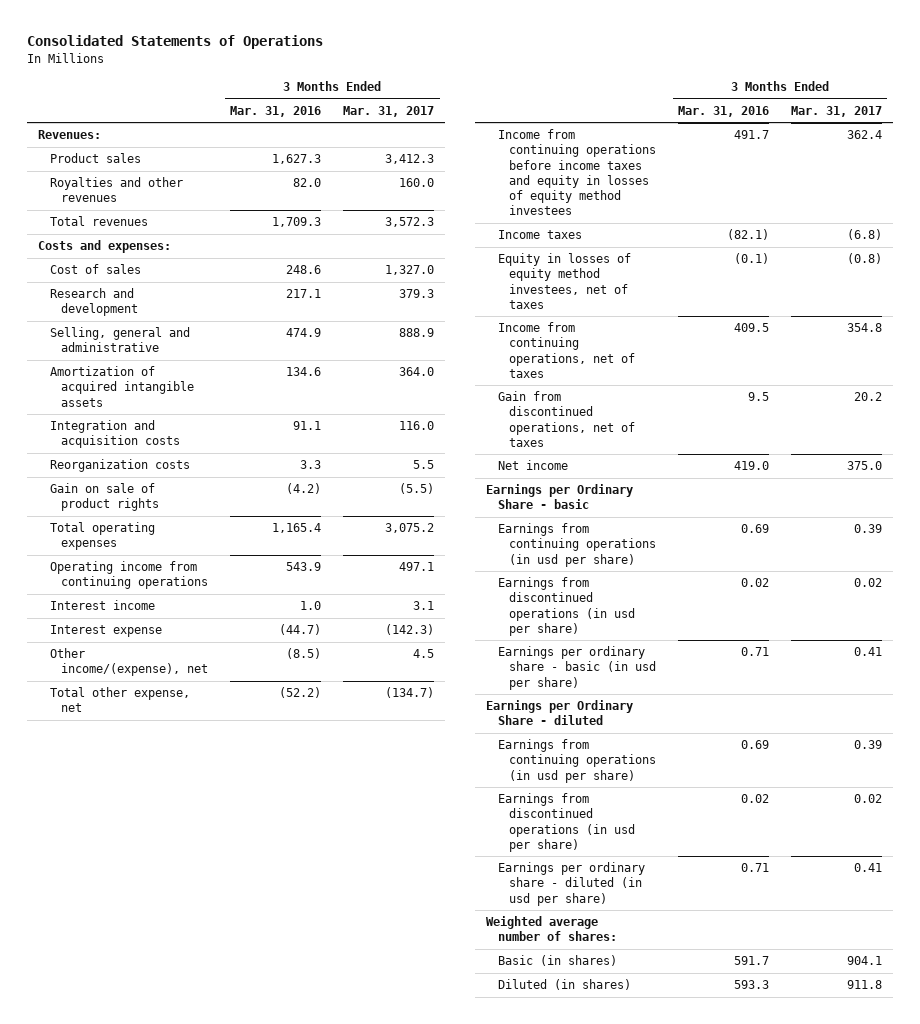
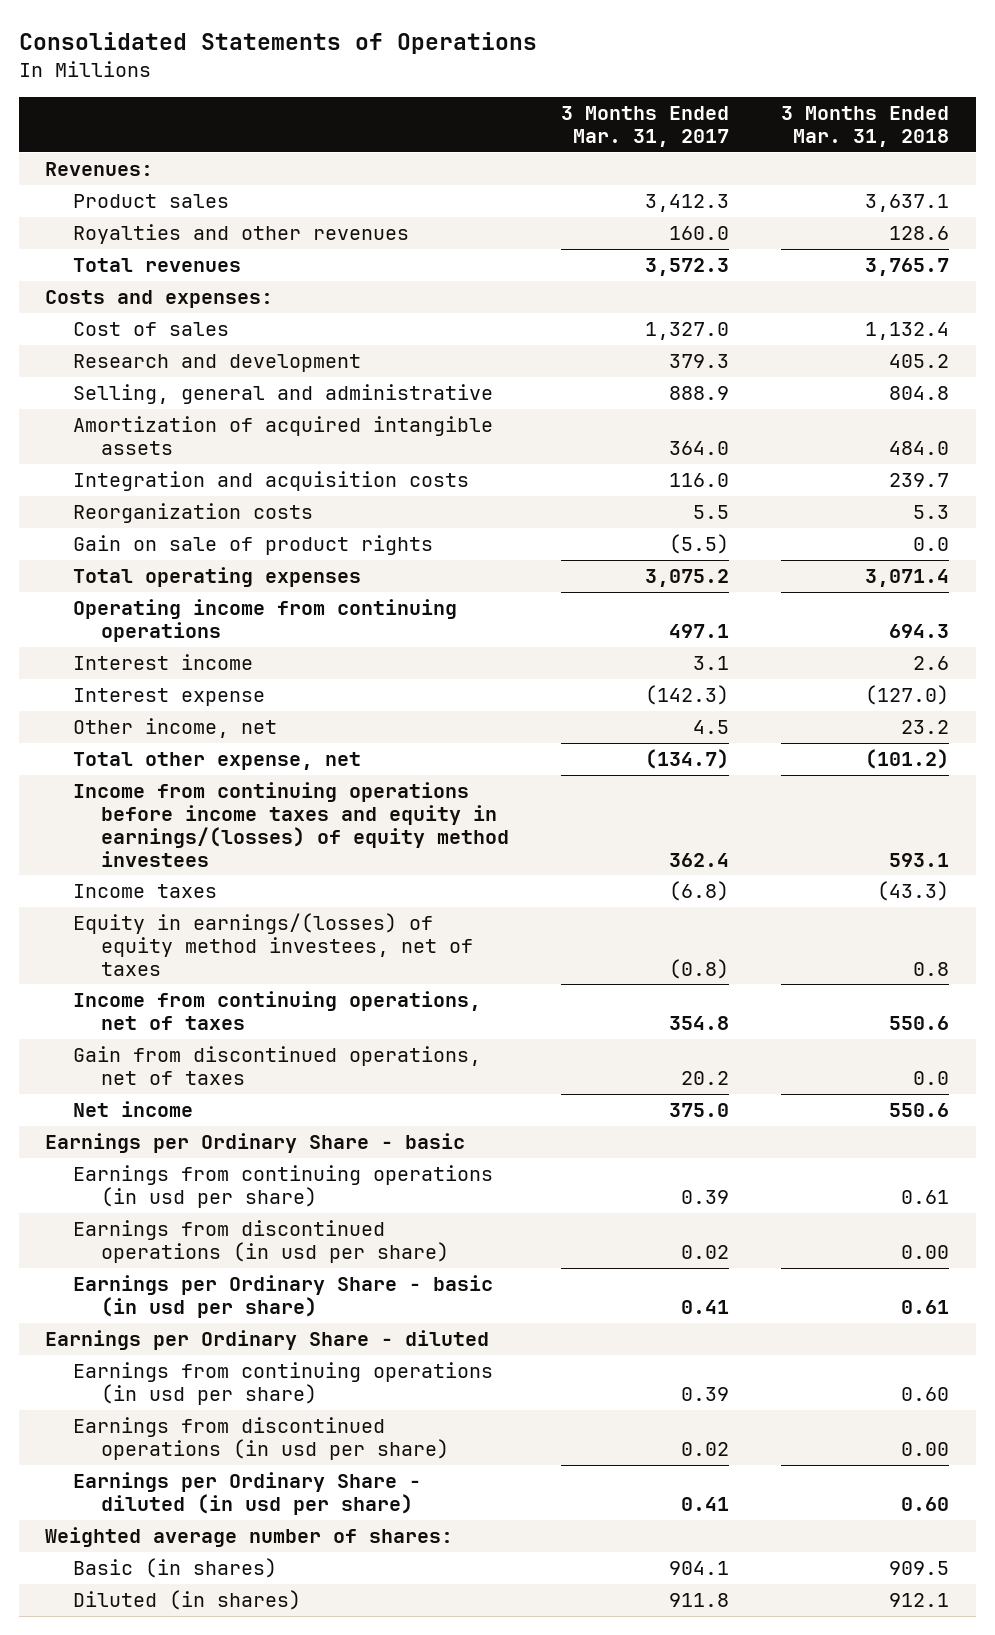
- | 3 Months Ended Mar. 31, 2016 | 3 Months Ended Mar. 31, 2017
+ | 3 Months Ended Mar. 31, 2017 | 3 Months Ended Mar. 31, 2018
- Other income/(expense), net | (8.5) | 4.5
+ Other income, net | 4.5 | 23.2
- Income from continuing operations before income taxes and equity in losses of equity method investees | 491.7 | 362.4
+ Income from continuing operations before income taxes and equity in earnings/(losses) of equity method investees | 362.4 | 593.1
- Equity in losses of equity method investees, net of taxes | (0.1) | (0.8)
+ Equity in earnings/(losses) of equity method investees, net of taxes | (0.8) | 0.8
- Earnings per ordinary share - basic (in usd per share) | 0.71 | 0.41
+ Earnings per Ordinary Share - basic (in usd per share) | 0.41 | 0.61
- Earnings per ordinary share - diluted (in usd per share) | 0.71 | 0.41
+ Earnings per Ordinary Share - diluted (in usd per share) | 0.41 | 0.60

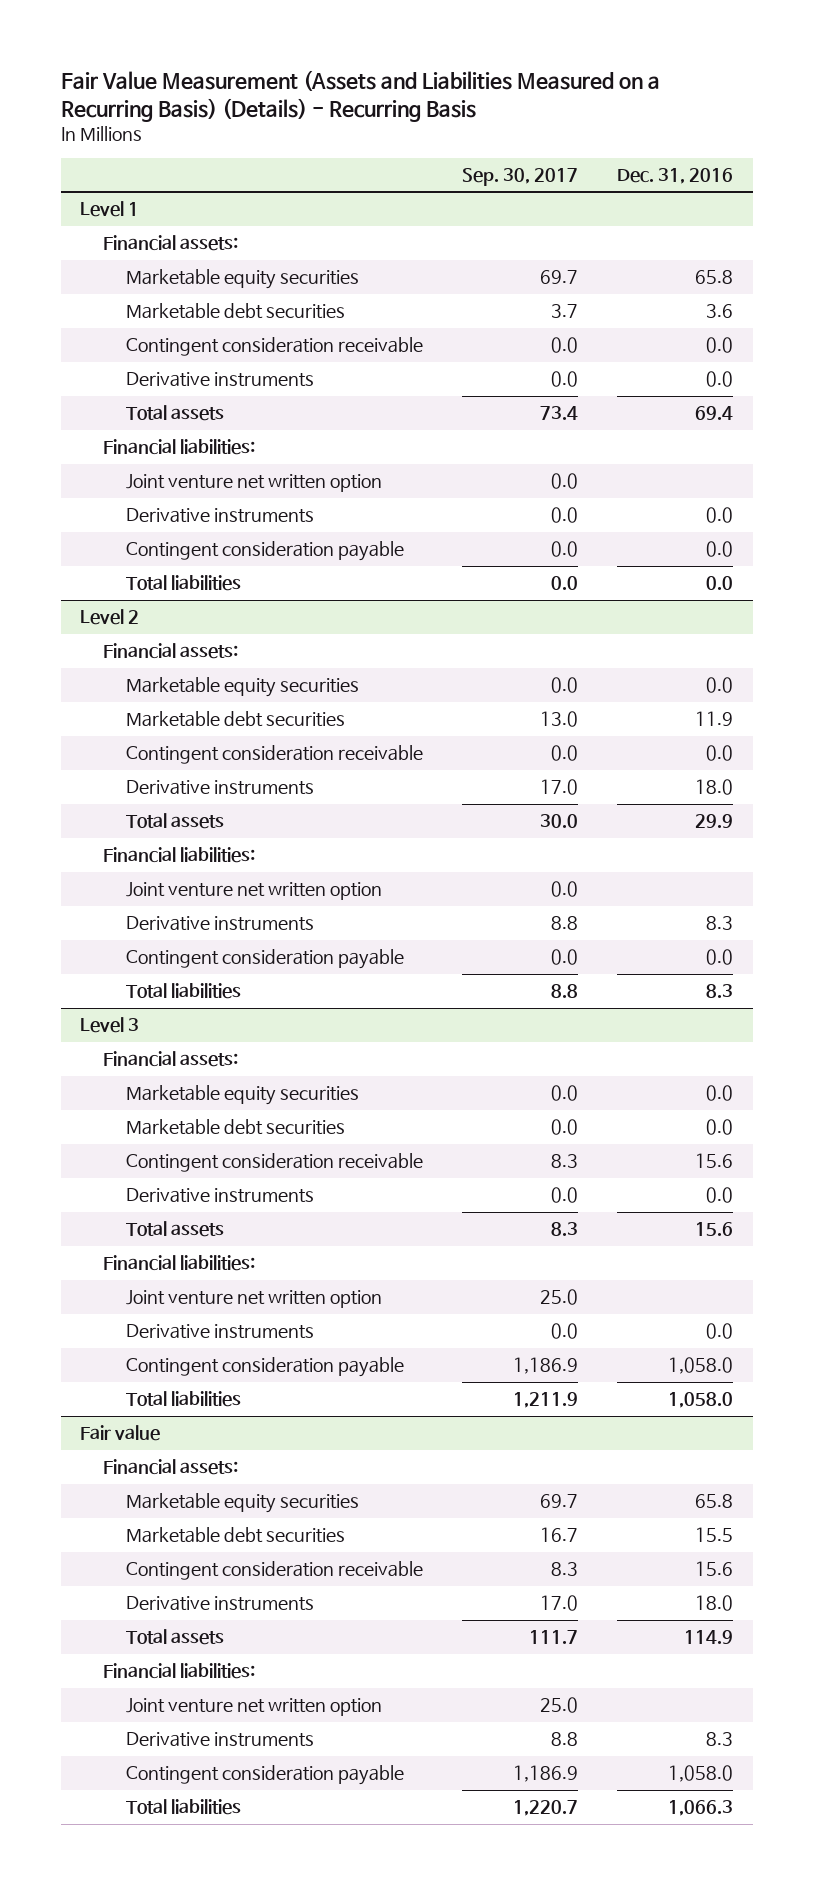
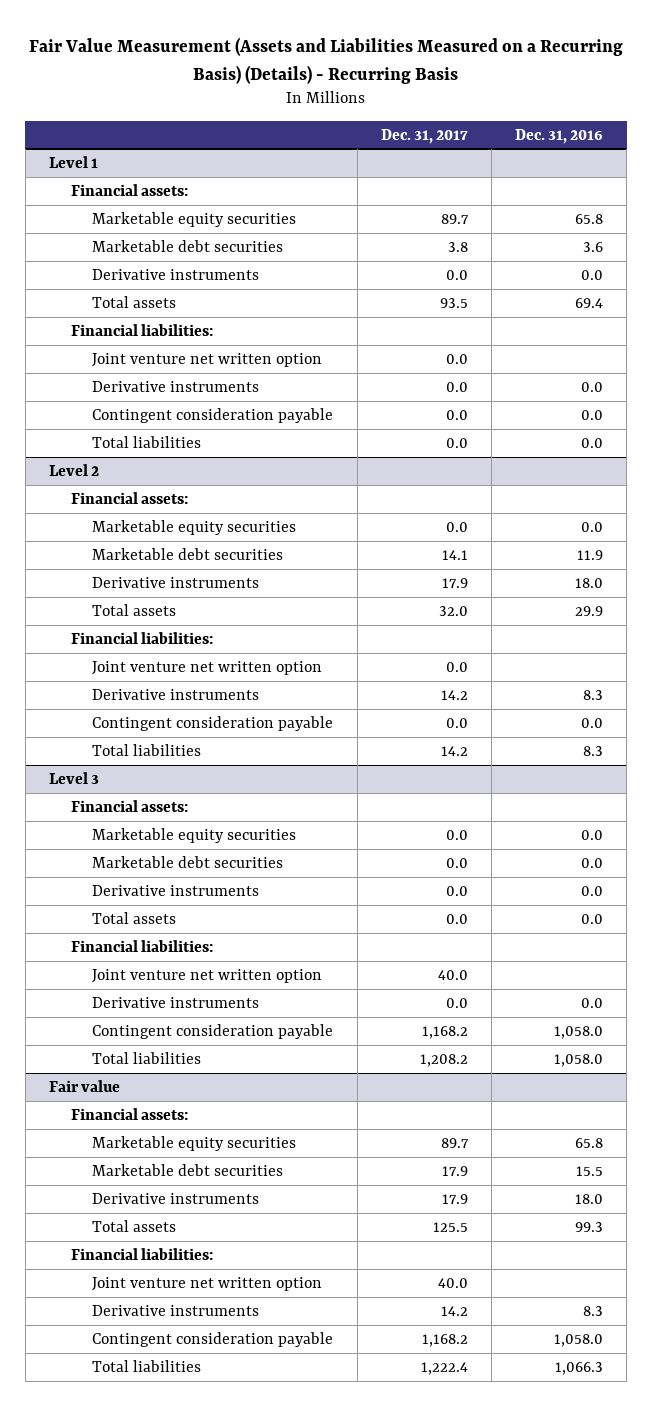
- | Sep. 30, 2017 | Dec. 31, 2016
+ | Dec. 31, 2017 | Dec. 31, 2016
@ Level 1
- Contingent consideration receivable | 0.0 | 0.0
@ Level 2
- Contingent consideration receivable | 0.0 | 0.0
@ Level 3
- Contingent consideration receivable | 8.3 | 15.6
- Total assets | 8.3 | 15.6
+ Total assets | 0.0 | 0.0
@ Fair value
- Contingent consideration receivable | 8.3 | 15.6
- Total assets | 111.7 | 114.9
+ Total assets | 125.5 | 99.3

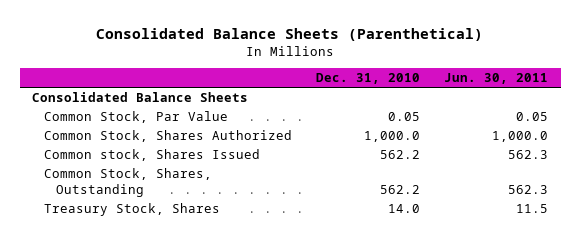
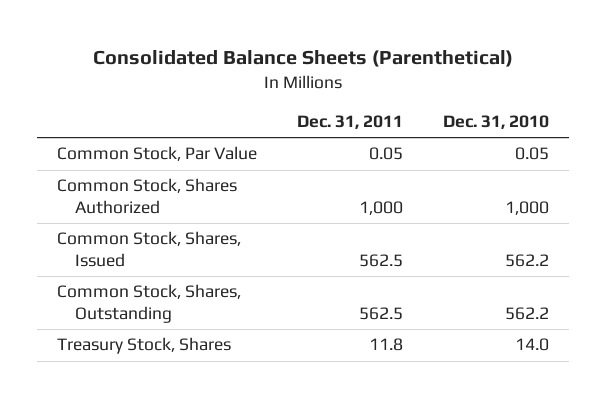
- | Dec. 31, 2010 | Jun. 30, 2011
+ | Dec. 31, 2011 | Dec. 31, 2010
- Consolidated Balance Sheets
- Common Stock, Shares Authorized | 1,000.0 | 1,000.0
- Common stock, Shares Issued | 562.2 | 562.3
+ Common Stock, Shares Authorized | 1,000 | 1,000
+ Common Stock, Shares, Issued | 562.5 | 562.2

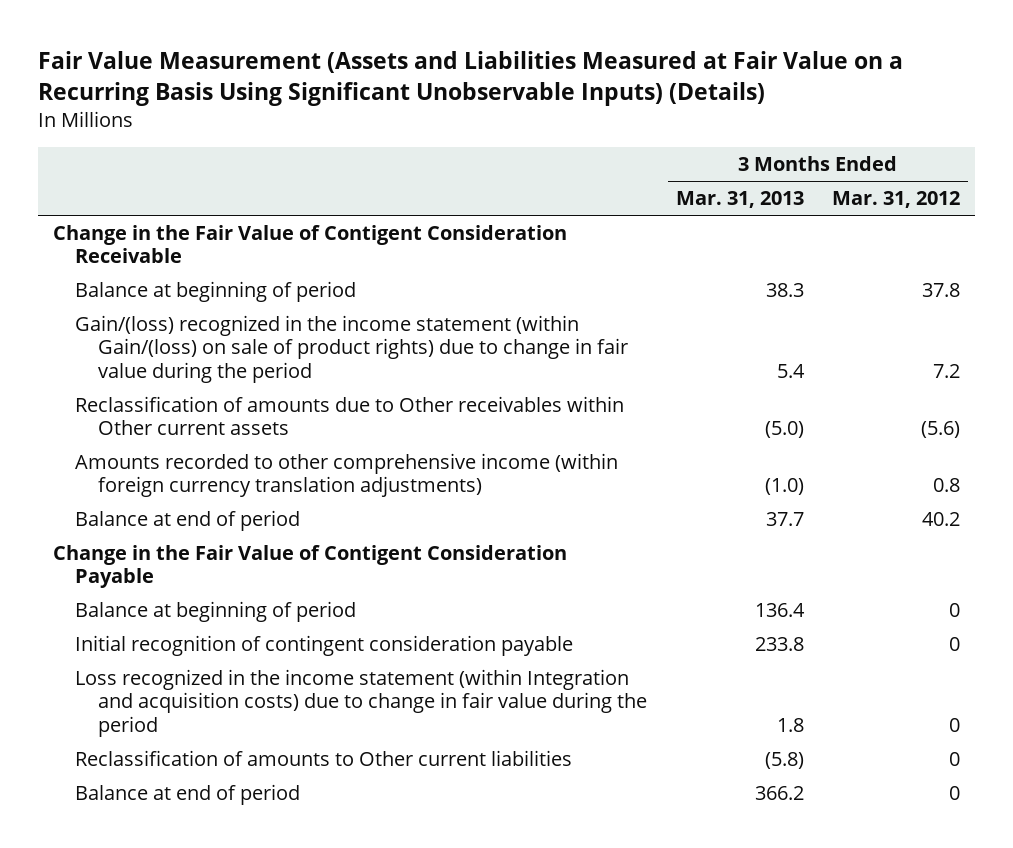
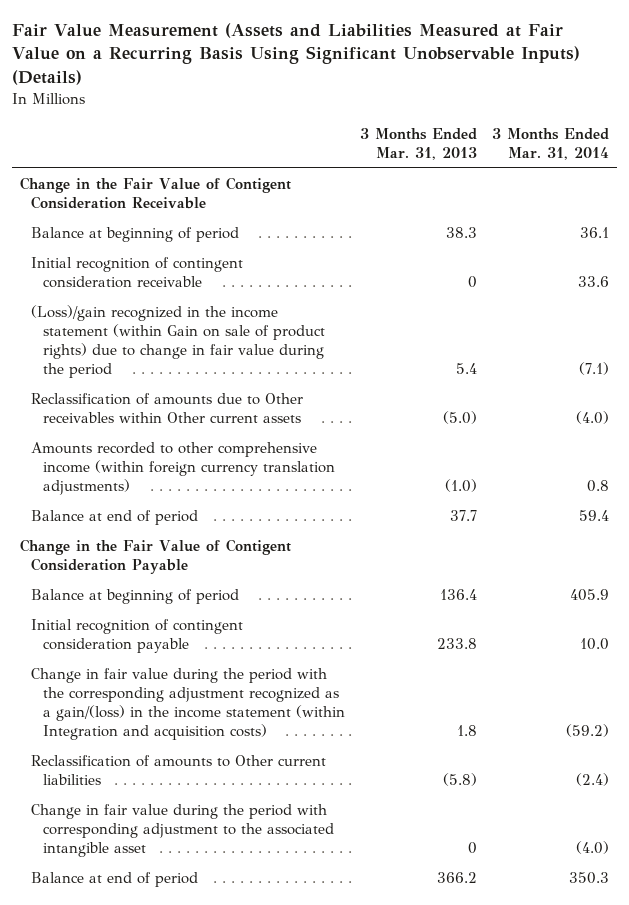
- | 3 Months Ended Mar. 31, 2013 | 3 Months Ended Mar. 31, 2012
+ | 3 Months Ended Mar. 31, 2013 | 3 Months Ended Mar. 31, 2014
- Gain/(loss) recognized in the income statement (within Gain/(loss) on sale of product rights) due to change in fair value during the period | 5.4 | 7.2
+ Initial recognition of contingent consideration receivable | 0 | 33.6
+ (Loss)/gain recognized in the income statement (within Gain on sale of product rights) due to change in fair value during the period | 5.4 | (7.1)
- Loss recognized in the income statement (within Integration and acquisition costs) due to change in fair value during the period | 1.8 | 0
+ Change in fair value during the period with the corresponding adjustment recognized as a gain/(loss) in the income statement (within Integration and acquisition costs) | 1.8 | (59.2)
+ Change in fair value during the period with corresponding adjustment to the associated intangible asset | 0 | (4.0)

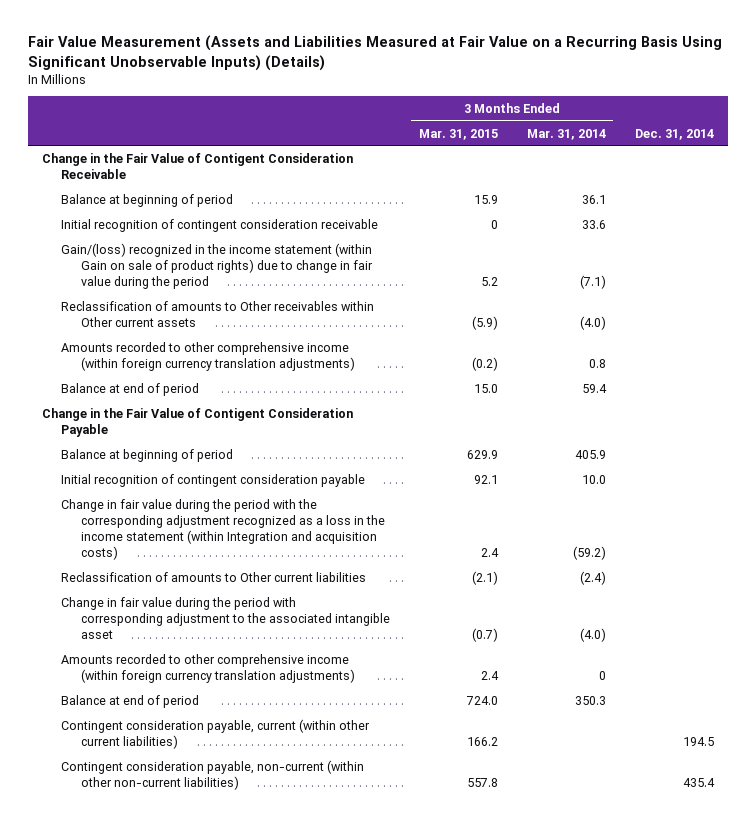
- | 3 Months Ended Mar. 31, 2013 | 3 Months Ended Mar. 31, 2014
+ | 3 Months Ended Mar. 31, 2015 | 3 Months Ended Mar. 31, 2014 | Dec. 31, 2014
- (Loss)/gain recognized in the income statement (within Gain on sale of product rights) due to change in fair value during the period | 5.4 | (7.1)
- Reclassification of amounts due to Other receivables within Other current assets | (5.0) | (4.0)
+ Gain/(loss) recognized in the income statement (within Gain on sale of product rights) due to change in fair value during the period | 5.2 | (7.1) |
+ Reclassification of amounts to Other receivables within Other current assets | (5.9) | (4.0) |
- Change in fair value during the period with the corresponding adjustment recognized as a gain/(loss) in the income statement (within Integration and acquisition costs) | 1.8 | (59.2)
+ Change in fair value during the period with the corresponding adjustment recognized as a loss in the income statement (within Integration and acquisition costs) | 2.4 | (59.2) |
+ Amounts recorded to other comprehensive income (within foreign currency translation adjustments) | 2.4 | 0 |
+ Contingent consideration payable, current (within other current liabilities) | 166.2 | | 194.5
+ Contingent consideration payable, non-current (within other non-current liabilities) | 557.8 | | 435.4

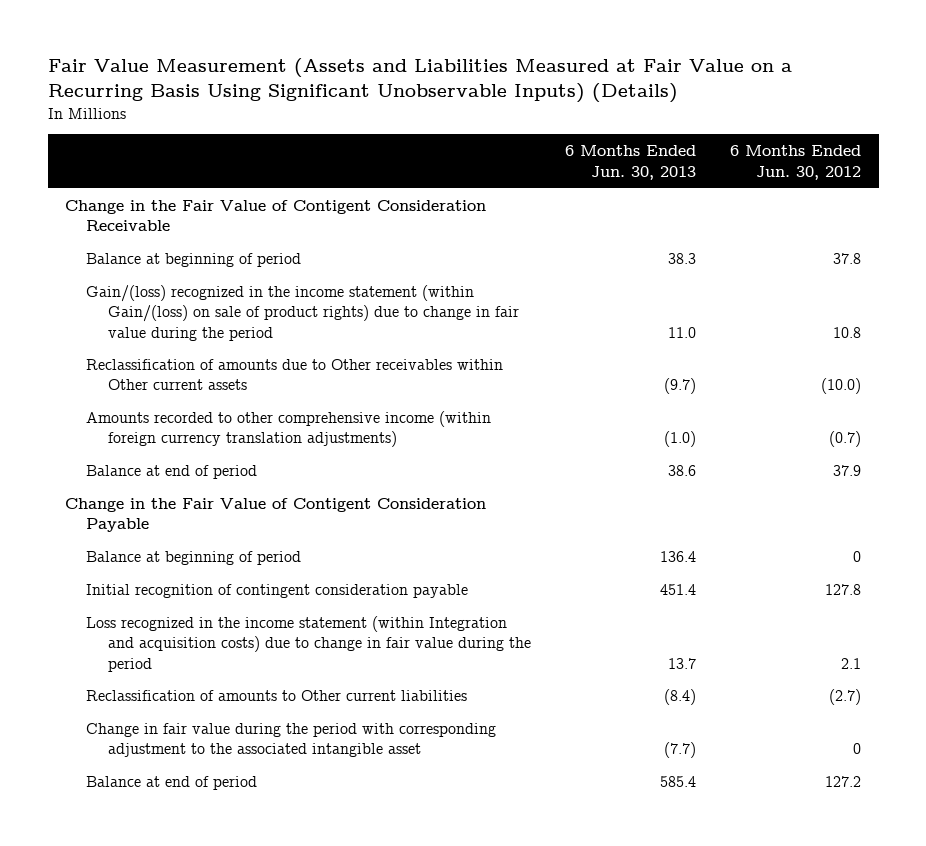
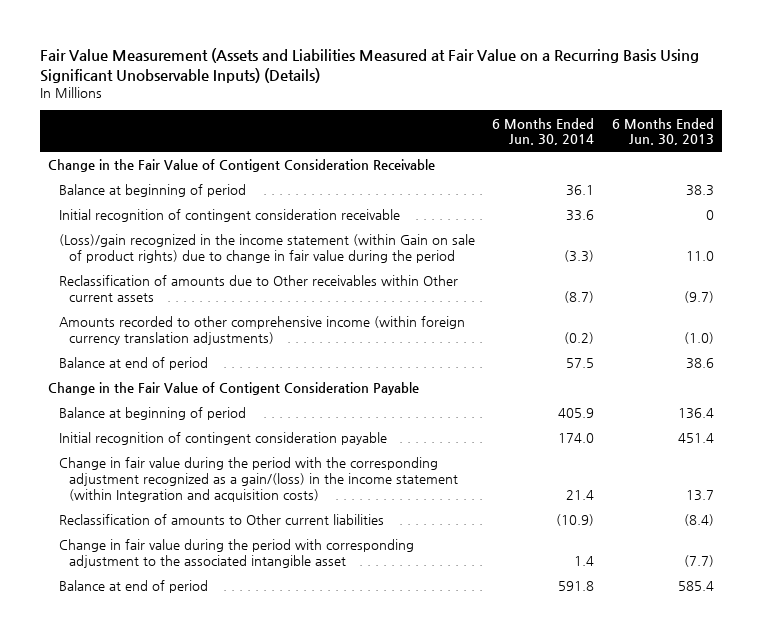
- | 6 Months Ended Jun. 30, 2013 | 6 Months Ended Jun. 30, 2012
+ | 6 Months Ended Jun. 30, 2014 | 6 Months Ended Jun. 30, 2013
- Gain/(loss) recognized in the income statement (within Gain/(loss) on sale of product rights) due to change in fair value during the period | 11.0 | 10.8
+ Initial recognition of contingent consideration receivable | 33.6 | 0
+ (Loss)/gain recognized in the income statement (within Gain on sale of product rights) due to change in fair value during the period | (3.3) | 11.0
- Loss recognized in the income statement (within Integration and acquisition costs) due to change in fair value during the period | 13.7 | 2.1
+ Change in fair value during the period with the corresponding adjustment recognized as a gain/(loss) in the income statement (within Integration and acquisition costs) | 21.4 | 13.7

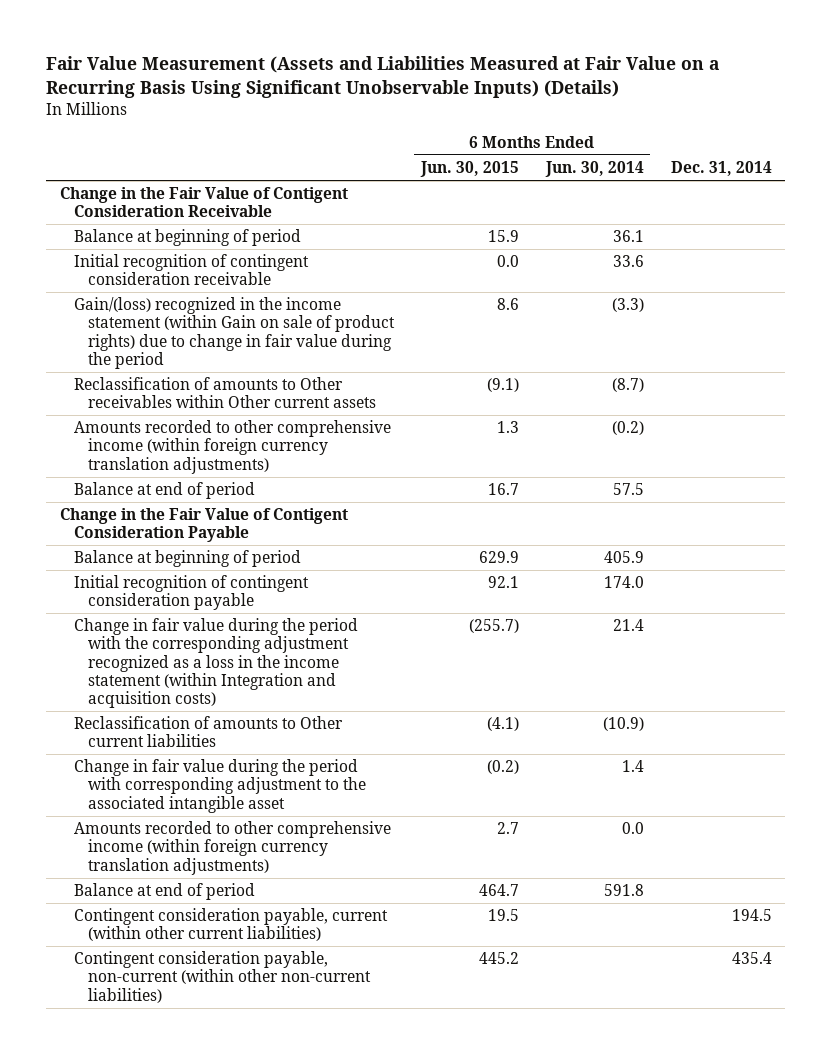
- | 6 Months Ended Jun. 30, 2014 | 6 Months Ended Jun. 30, 2013
+ | 6 Months Ended Jun. 30, 2015 | 6 Months Ended Jun. 30, 2014 | Dec. 31, 2014
- (Loss)/gain recognized in the income statement (within Gain on sale of product rights) due to change in fair value during the period | (3.3) | 11.0
- Reclassification of amounts due to Other receivables within Other current assets | (8.7) | (9.7)
+ Gain/(loss) recognized in the income statement (within Gain on sale of product rights) due to change in fair value during the period | 8.6 | (3.3) |
+ Reclassification of amounts to Other receivables within Other current assets | (9.1) | (8.7) |
- Change in fair value during the period with the corresponding adjustment recognized as a gain/(loss) in the income statement (within Integration and acquisition costs) | 21.4 | 13.7
+ Change in fair value during the period with the corresponding adjustment recognized as a loss in the income statement (within Integration and acquisition costs) | (255.7) | 21.4 |
+ Amounts recorded to other comprehensive income (within foreign currency translation adjustments) | 2.7 | 0.0 |
+ Contingent consideration payable, current (within other current liabilities) | 19.5 | | 194.5
+ Contingent consideration payable, non-current (within other non-current liabilities) | 445.2 | | 435.4

